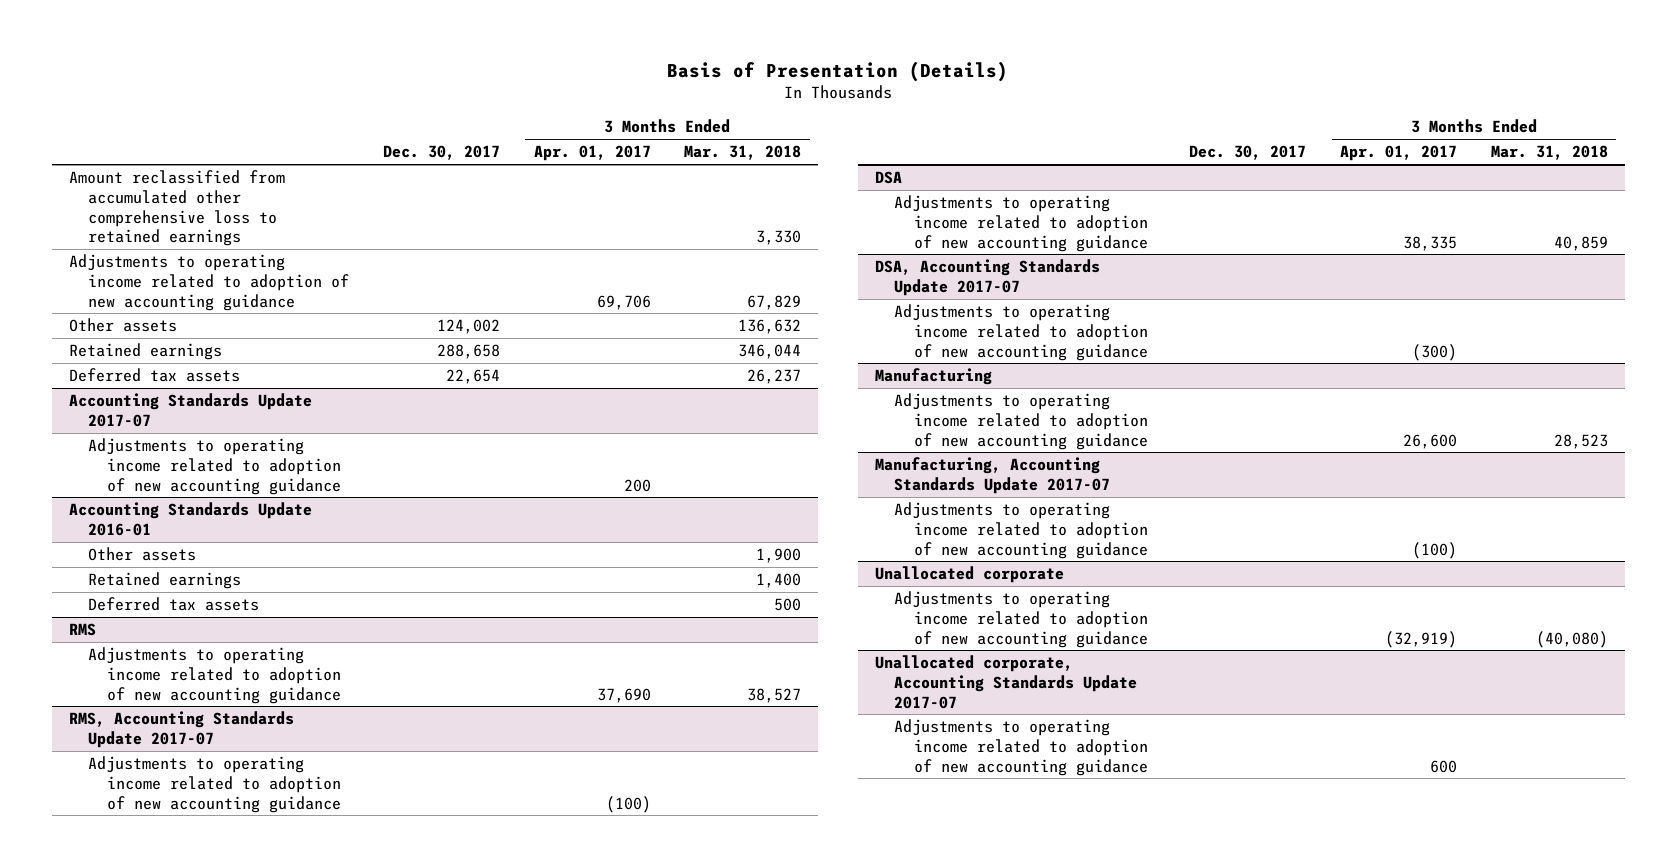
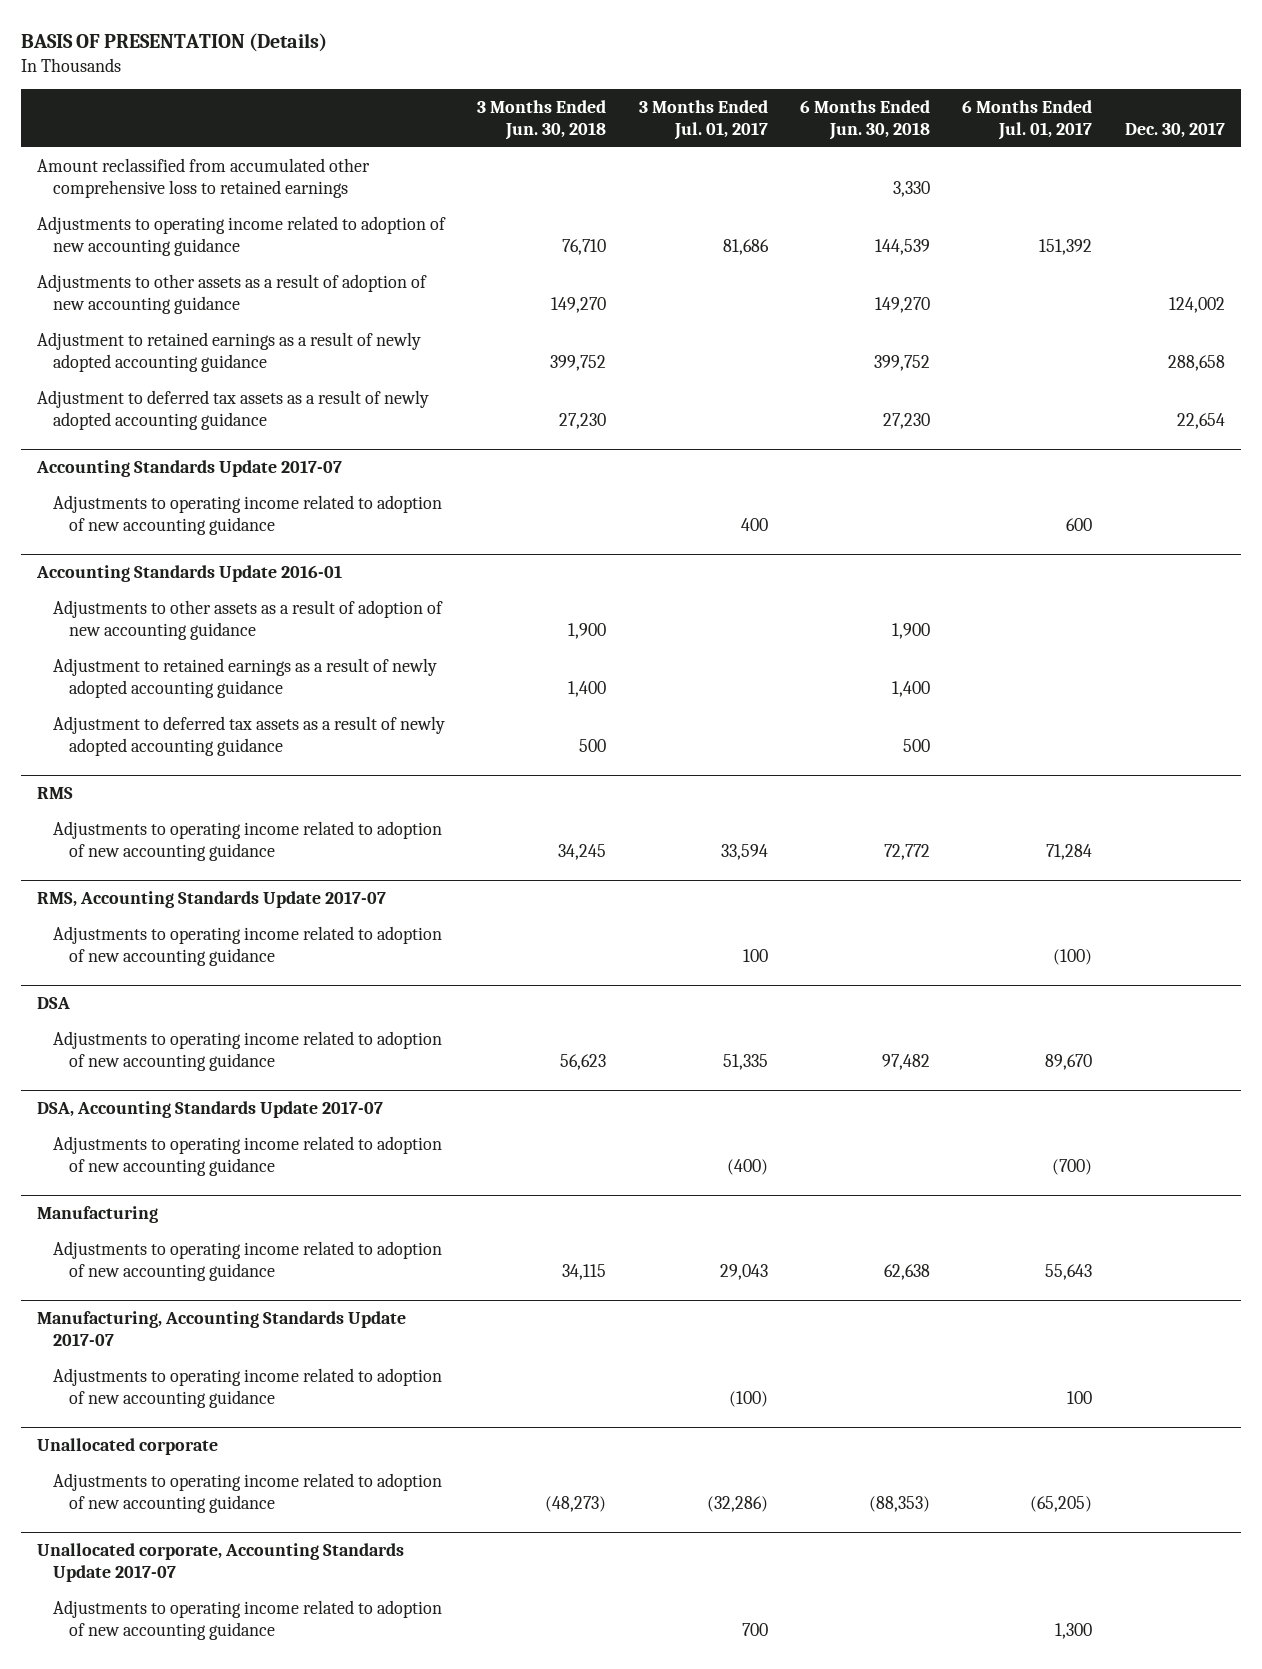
- Basis of Presentation (Details)
+ BASIS OF PRESENTATION (Details)
- | Dec. 30, 2017 | 3 Months Ended Apr. 01, 2017 | 3 Months Ended Mar. 31, 2018
+ | 3 Months Ended Jun. 30, 2018 | 3 Months Ended Jul. 01, 2017 | 6 Months Ended Jun. 30, 2018 | 6 Months Ended Jul. 01, 2017 | Dec. 30, 2017
- Other assets | 124,002 | | 136,632
- Retained earnings | 288,658 | | 346,044
- Deferred tax assets | 22,654 | | 26,237
+ Adjustments to other assets as a result of adoption of new accounting guidance | 149,270 | | 149,270 | | 124,002
+ Adjustment to retained earnings as a result of newly adopted accounting guidance | 399,752 | | 399,752 | | 288,658
+ Adjustment to deferred tax assets as a result of newly adopted accounting guidance | 27,230 | | 27,230 | | 22,654
@ Accounting Standards Update 2016-01
- Other assets | | | 1,900
- Retained earnings | | | 1,400
- Deferred tax assets | | | 500
+ Adjustments to other assets as a result of adoption of new accounting guidance | 1,900 | | 1,900 | |
+ Adjustment to retained earnings as a result of newly adopted accounting guidance | 1,400 | | 1,400 | |
+ Adjustment to deferred tax assets as a result of newly adopted accounting guidance | 500 | | 500 | |

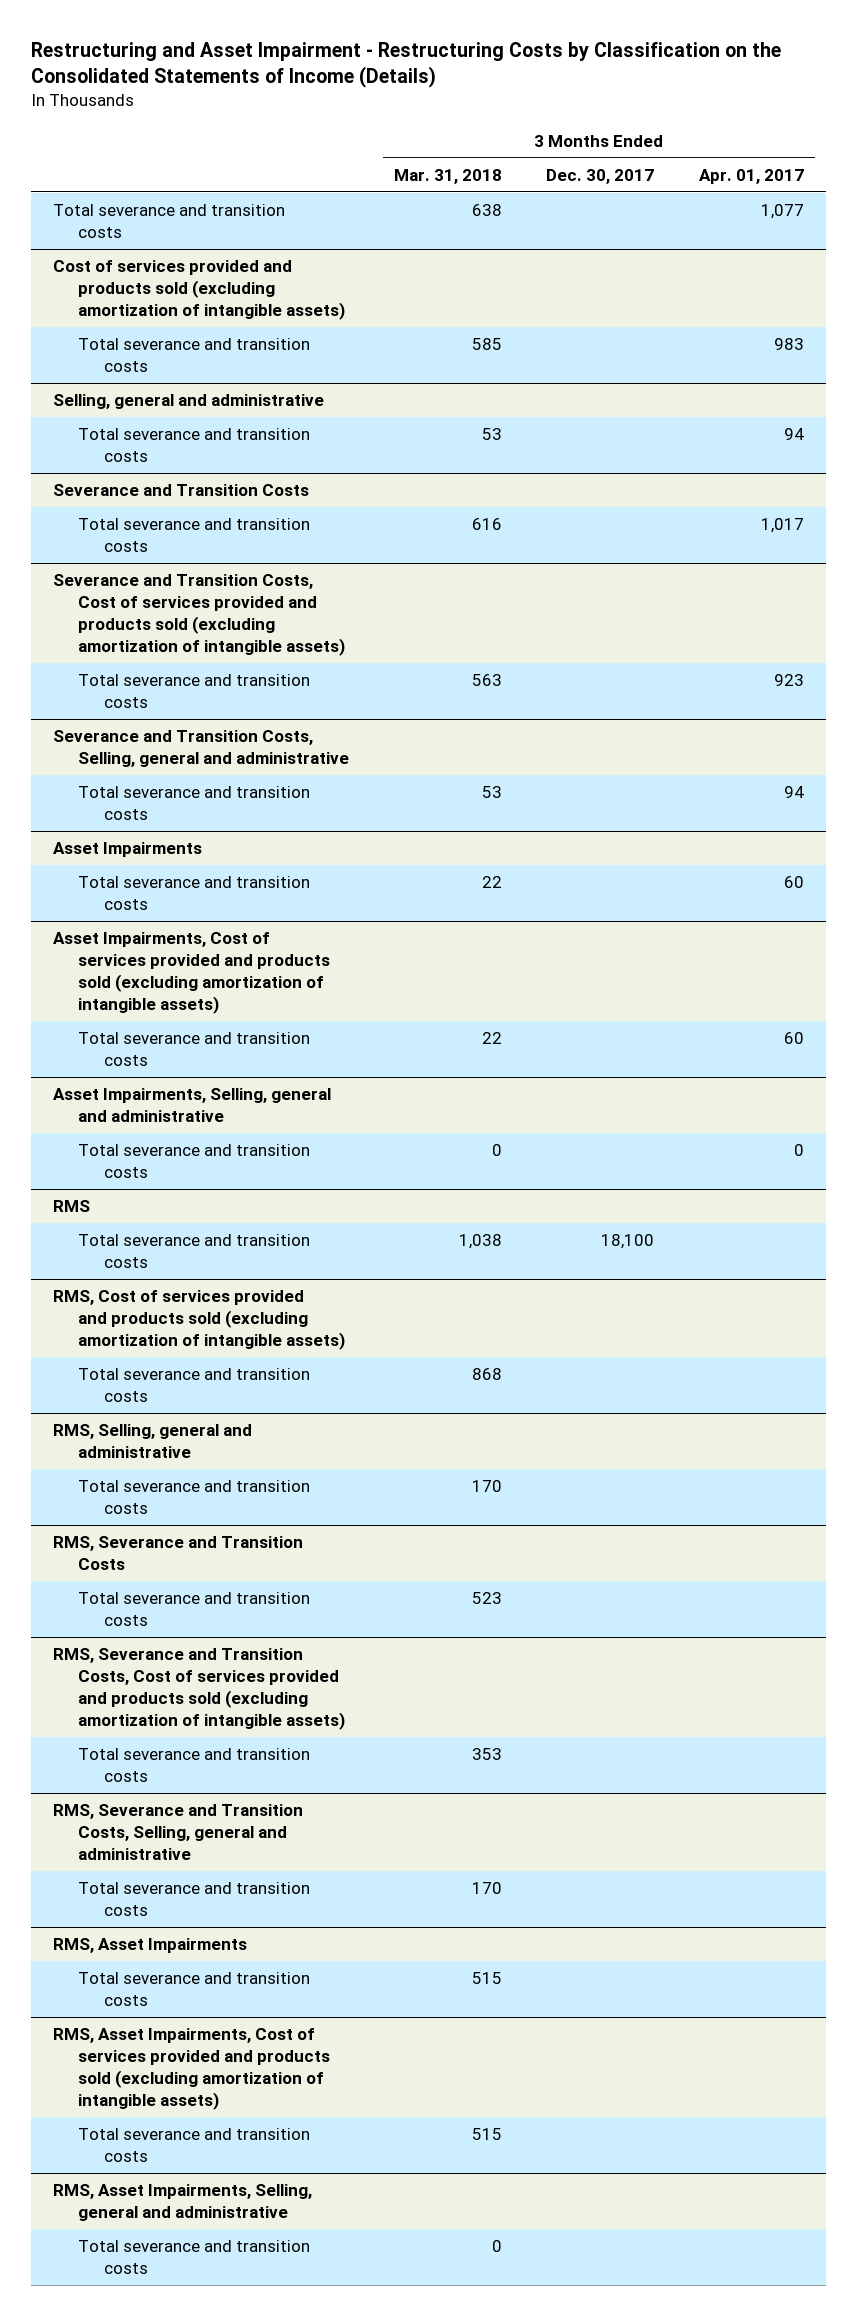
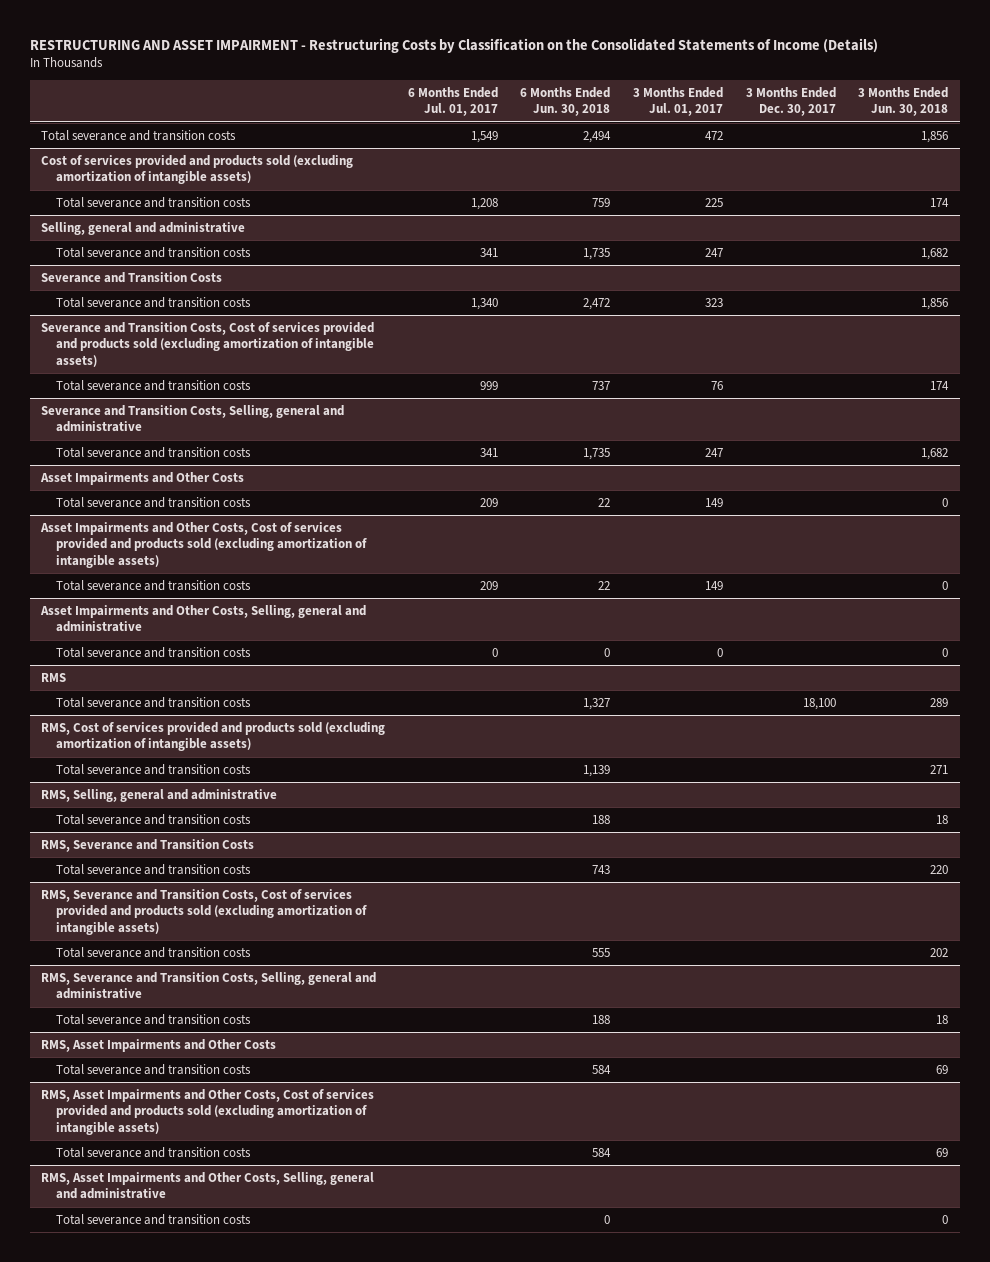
- Restructuring and Asset Impairment - Restructuring Costs by Classification on the Consolidated Statements of Income (Details)
+ RESTRUCTURING AND ASSET IMPAIRMENT - Restructuring Costs by Classification on the Consolidated Statements of Income (Details)
- | 3 Months Ended Mar. 31, 2018 | 3 Months Ended Dec. 30, 2017 | 3 Months Ended Apr. 01, 2017
+ | 6 Months Ended Jul. 01, 2017 | 6 Months Ended Jun. 30, 2018 | 3 Months Ended Jul. 01, 2017 | 3 Months Ended Dec. 30, 2017 | 3 Months Ended Jun. 30, 2018
- Asset Impairments
+ Asset Impairments and Other Costs
- Asset Impairments, Cost of services provided and products sold (excluding amortization of intangible assets)
+ Asset Impairments and Other Costs, Cost of services provided and products sold (excluding amortization of intangible assets)
- Asset Impairments, Selling, general and administrative
+ Asset Impairments and Other Costs, Selling, general and administrative
- RMS, Asset Impairments
+ RMS, Asset Impairments and Other Costs
- RMS, Asset Impairments, Cost of services provided and products sold (excluding amortization of intangible assets)
+ RMS, Asset Impairments and Other Costs, Cost of services provided and products sold (excluding amortization of intangible assets)
- RMS, Asset Impairments, Selling, general and administrative
+ RMS, Asset Impairments and Other Costs, Selling, general and administrative

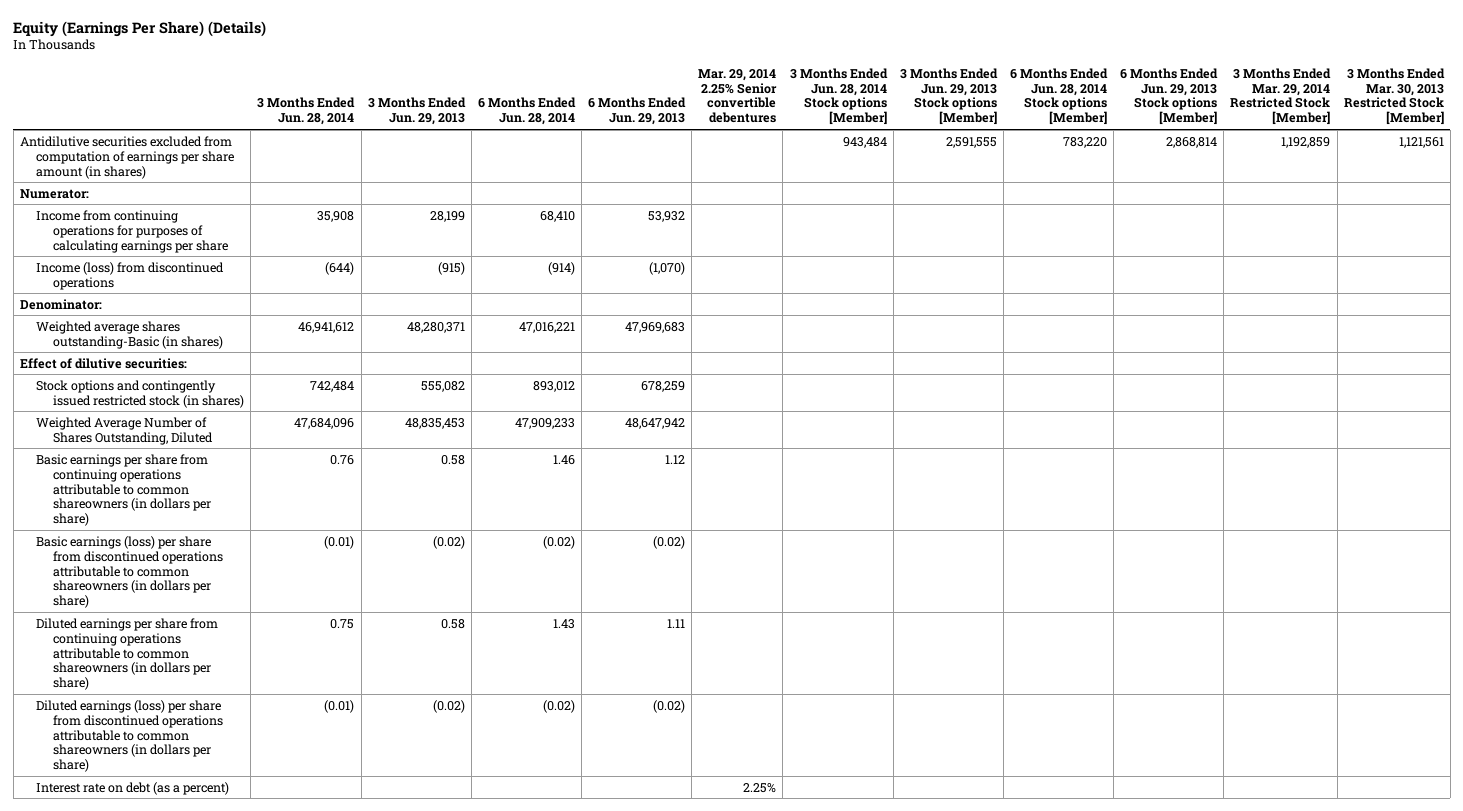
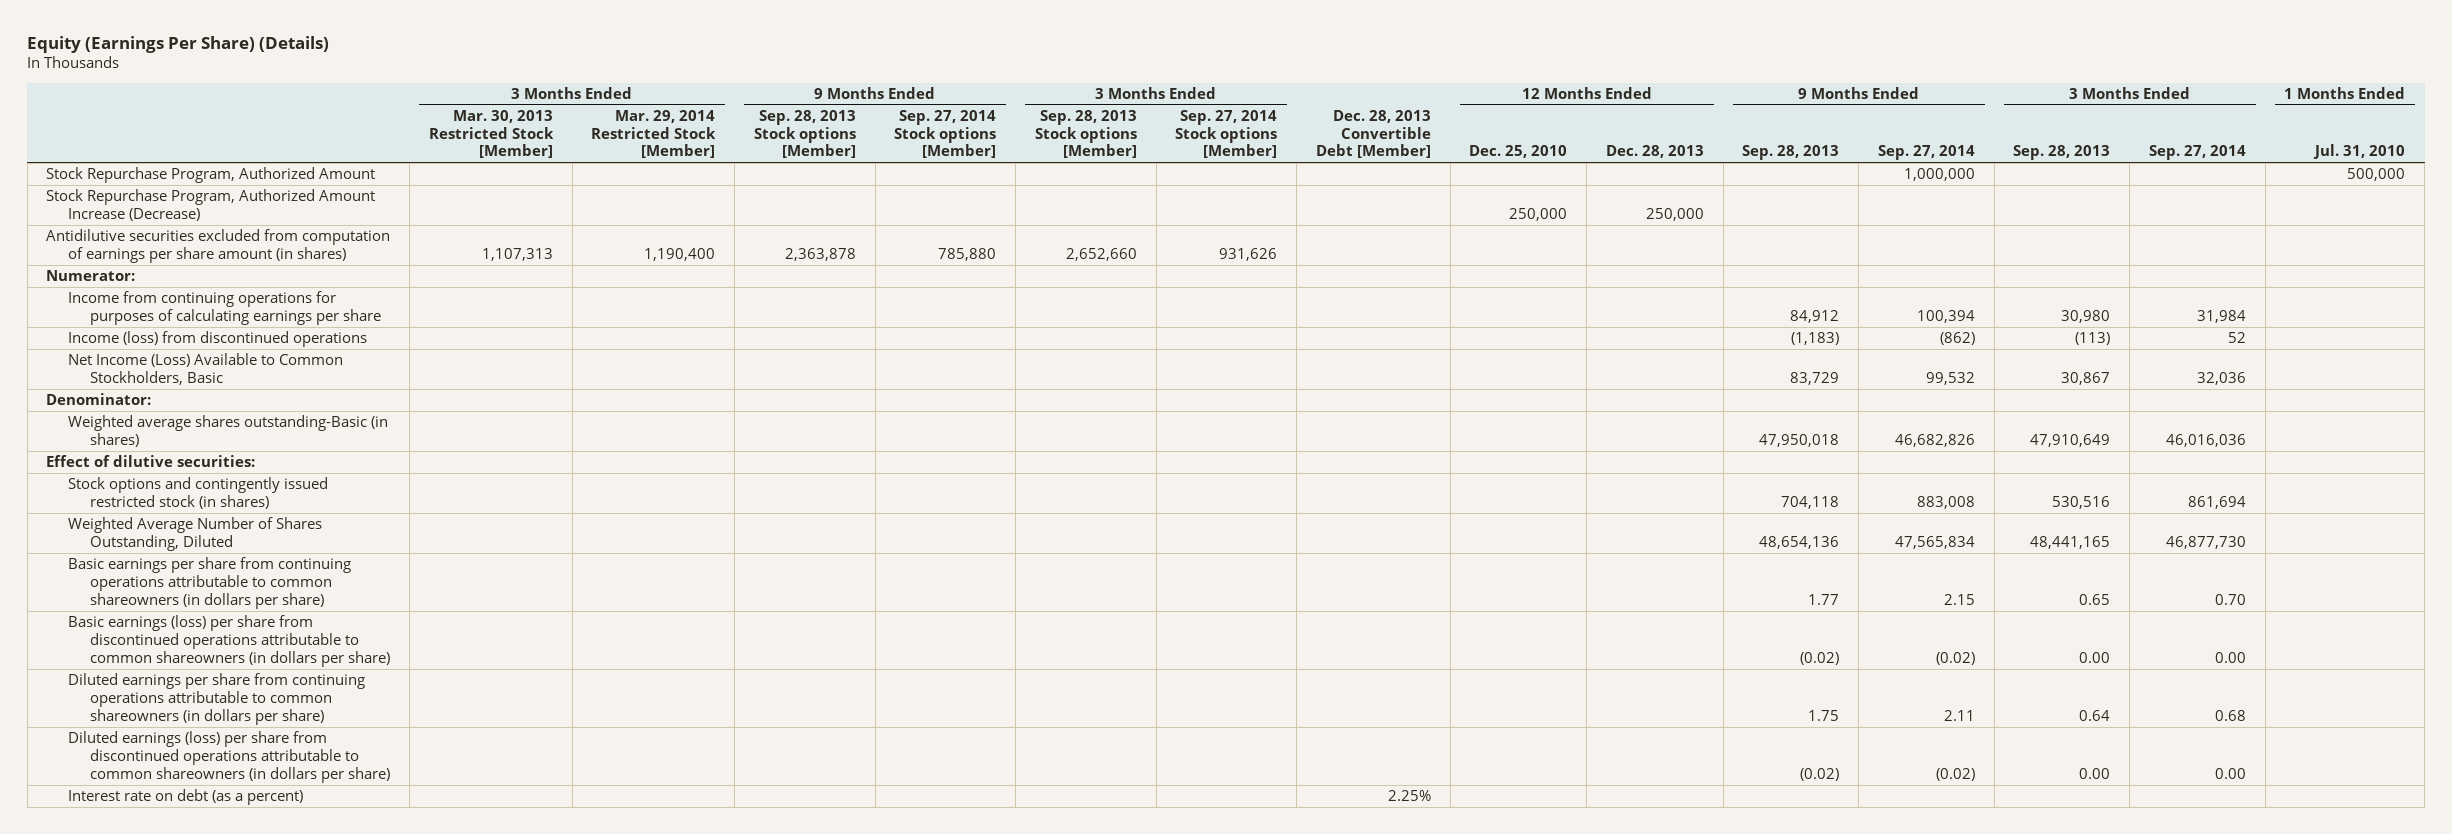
- | 3 Months Ended Jun. 28, 2014 | 3 Months Ended Jun. 29, 2013 | 6 Months Ended Jun. 28, 2014 | 6 Months Ended Jun. 29, 2013 | Mar. 29, 2014 2.25% Senior convertible debentures | 3 Months Ended Jun. 28, 2014 Stock options [Member] | 3 Months Ended Jun. 29, 2013 Stock options [Member] | 6 Months Ended Jun. 28, 2014 Stock options [Member] | 6 Months Ended Jun. 29, 2013 Stock options [Member] | 3 Months Ended Mar. 29, 2014 Restricted Stock [Member] | 3 Months Ended Mar. 30, 2013 Restricted Stock [Member]
+ | 3 Months Ended Mar. 30, 2013 Restricted Stock [Member] | 3 Months Ended Mar. 29, 2014 Restricted Stock [Member] | 9 Months Ended Sep. 28, 2013 Stock options [Member] | 9 Months Ended Sep. 27, 2014 Stock options [Member] | 3 Months Ended Sep. 28, 2013 Stock options [Member] | 3 Months Ended Sep. 27, 2014 Stock options [Member] | Dec. 28, 2013 Convertible Debt [Member] | 12 Months Ended Dec. 25, 2010 | 12 Months Ended Dec. 28, 2013 | 9 Months Ended Sep. 28, 2013 | 9 Months Ended Sep. 27, 2014 | 3 Months Ended Sep. 28, 2013 | 3 Months Ended Sep. 27, 2014 | 1 Months Ended Jul. 31, 2010
- Antidilutive securities excluded from computation of earnings per share amount (in shares) | | | | | | 943,484 | 2,591,555 | 783,220 | 2,868,814 | 1,192,859 | 1,121,561
+ Stock Repurchase Program, Authorized Amount | | | | | | | | | | | 1,000,000 | | | 500,000
+ Stock Repurchase Program, Authorized Amount Increase (Decrease) | | | | | | | | 250,000 | 250,000 | | | | |
+ Antidilutive securities excluded from computation of earnings per share amount (in shares) | 1,107,313 | 1,190,400 | 2,363,878 | 785,880 | 2,652,660 | 931,626 | | | | | | | |
+ Net Income (Loss) Available to Common Stockholders, Basic | | | | | | | | | | 83,729 | 99,532 | 30,867 | 32,036 |

